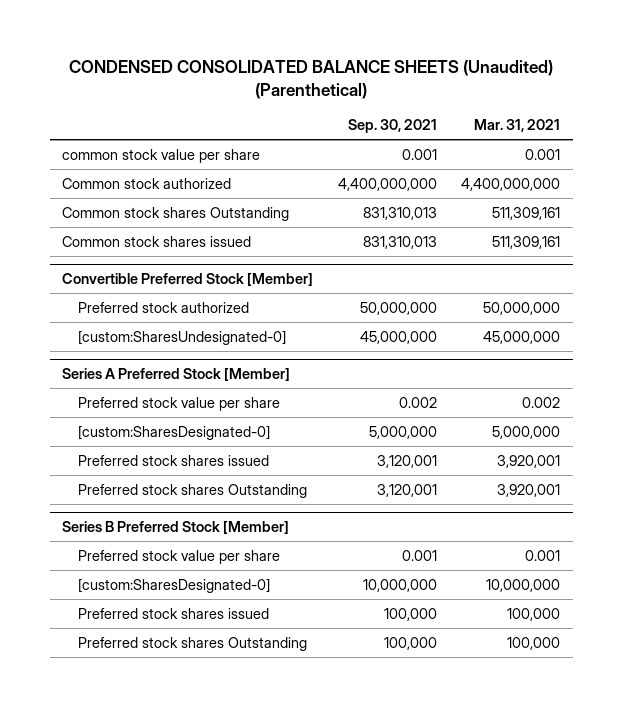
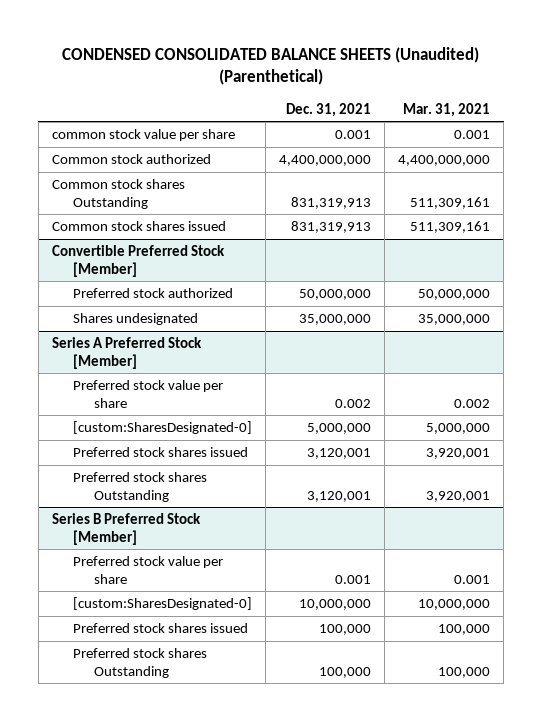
- | Sep. 30, 2021 | Mar. 31, 2021
+ | Dec. 31, 2021 | Mar. 31, 2021
@ Convertible Preferred Stock [Member]
- [custom:SharesUndesignated-0] | 45,000,000 | 45,000,000
+ Shares undesignated | 35,000,000 | 35,000,000

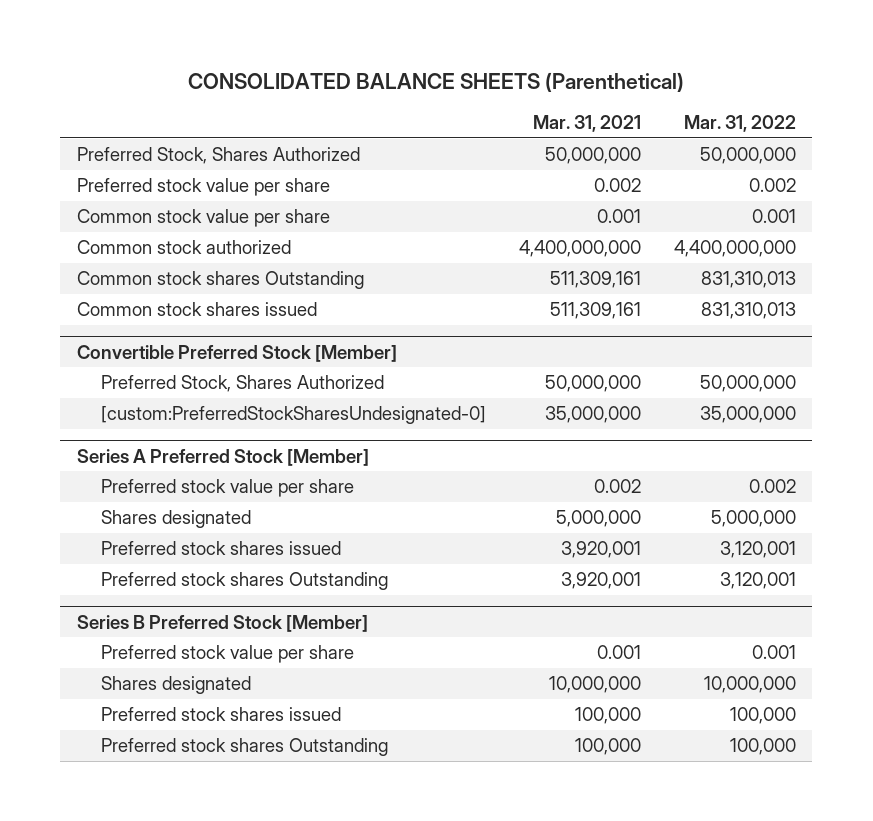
- CONDENSED CONSOLIDATED BALANCE SHEETS (Unaudited) (Parenthetical)
+ CONSOLIDATED BALANCE SHEETS (Parenthetical)
- | Dec. 31, 2021 | Mar. 31, 2021
+ | Mar. 31, 2021 | Mar. 31, 2022
- common stock value per share | 0.001 | 0.001
+ Preferred Stock, Shares Authorized | 50,000,000 | 50,000,000
+ Preferred stock value per share | 0.002 | 0.002
+ Common stock value per share | 0.001 | 0.001
@ Convertible Preferred Stock [Member]
- Preferred stock authorized | 50,000,000 | 50,000,000
- Shares undesignated | 35,000,000 | 35,000,000
+ Preferred Stock, Shares Authorized | 50,000,000 | 50,000,000
+ [custom:PreferredStockSharesUndesignated-0] | 35,000,000 | 35,000,000
@ Series A Preferred Stock [Member]
- [custom:SharesDesignated-0] | 5,000,000 | 5,000,000
+ Shares designated | 5,000,000 | 5,000,000
@ Series B Preferred Stock [Member]
- [custom:SharesDesignated-0] | 10,000,000 | 10,000,000
+ Shares designated | 10,000,000 | 10,000,000

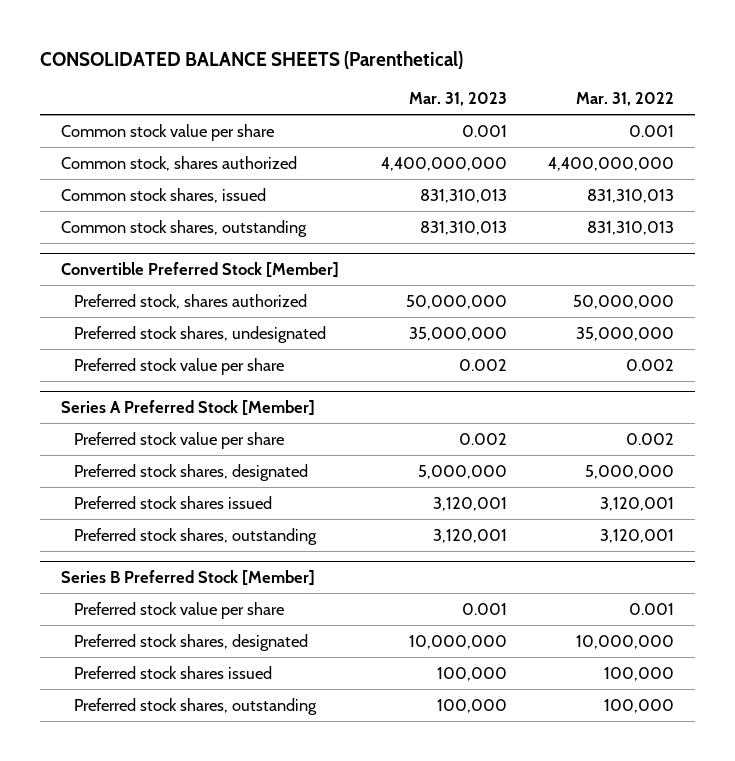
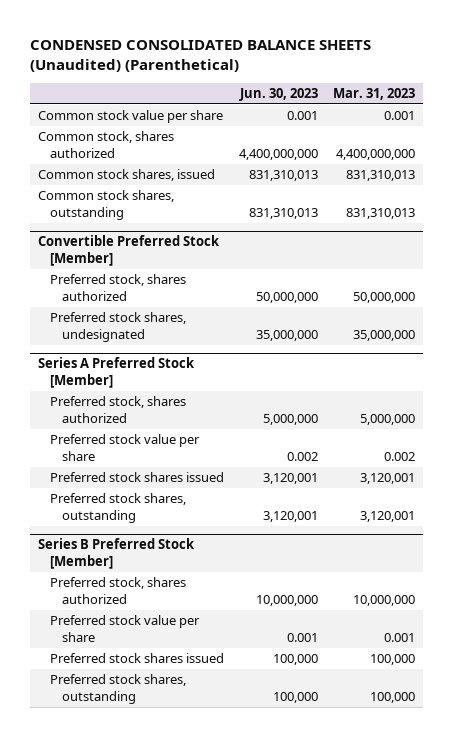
- CONSOLIDATED BALANCE SHEETS (Parenthetical)
+ CONDENSED CONSOLIDATED BALANCE SHEETS (Unaudited) (Parenthetical)
- | Mar. 31, 2023 | Mar. 31, 2022
+ | Jun. 30, 2023 | Mar. 31, 2023
@ Convertible Preferred Stock [Member]
- Preferred stock value per share | 0.002 | 0.002
@ Series A Preferred Stock [Member]
+ Preferred stock, shares authorized | 5,000,000 | 5,000,000
- Preferred stock shares, designated | 5,000,000 | 5,000,000
@ Series B Preferred Stock [Member]
+ Preferred stock, shares authorized | 10,000,000 | 10,000,000
- Preferred stock shares, designated | 10,000,000 | 10,000,000

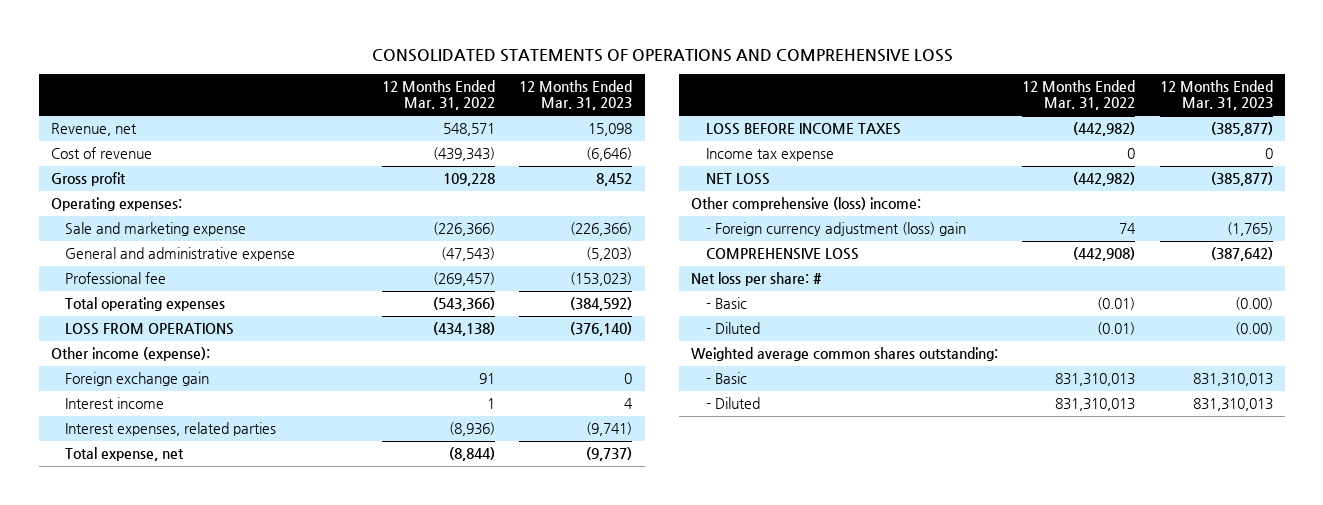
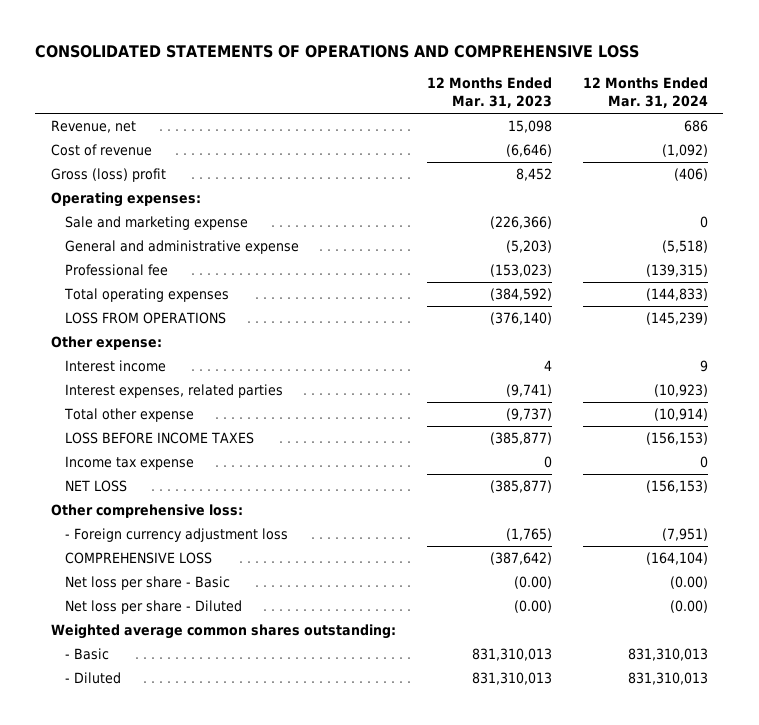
- | 12 Months Ended Mar. 31, 2022 | 12 Months Ended Mar. 31, 2023
+ | 12 Months Ended Mar. 31, 2023 | 12 Months Ended Mar. 31, 2024
- Gross profit | 109,228 | 8,452
+ Gross (loss) profit | 8,452 | (406)
- Other income (expense):
- Foreign exchange gain | 91 | 0
+ Other expense:
- Total expense, net | (8,844) | (9,737)
+ Total other expense | (9,737) | (10,914)
- Other comprehensive (loss) income:
- - Foreign currency adjustment (loss) gain | 74 | (1,765)
+ Other comprehensive loss:
+ - Foreign currency adjustment loss | (1,765) | (7,951)
- Net loss per share: #
- - Basic | (0.01) | (0.00)
- - Diluted | (0.01) | (0.00)
+ Net loss per share - Basic | (0.00) | (0.00)
+ Net loss per share - Diluted | (0.00) | (0.00)

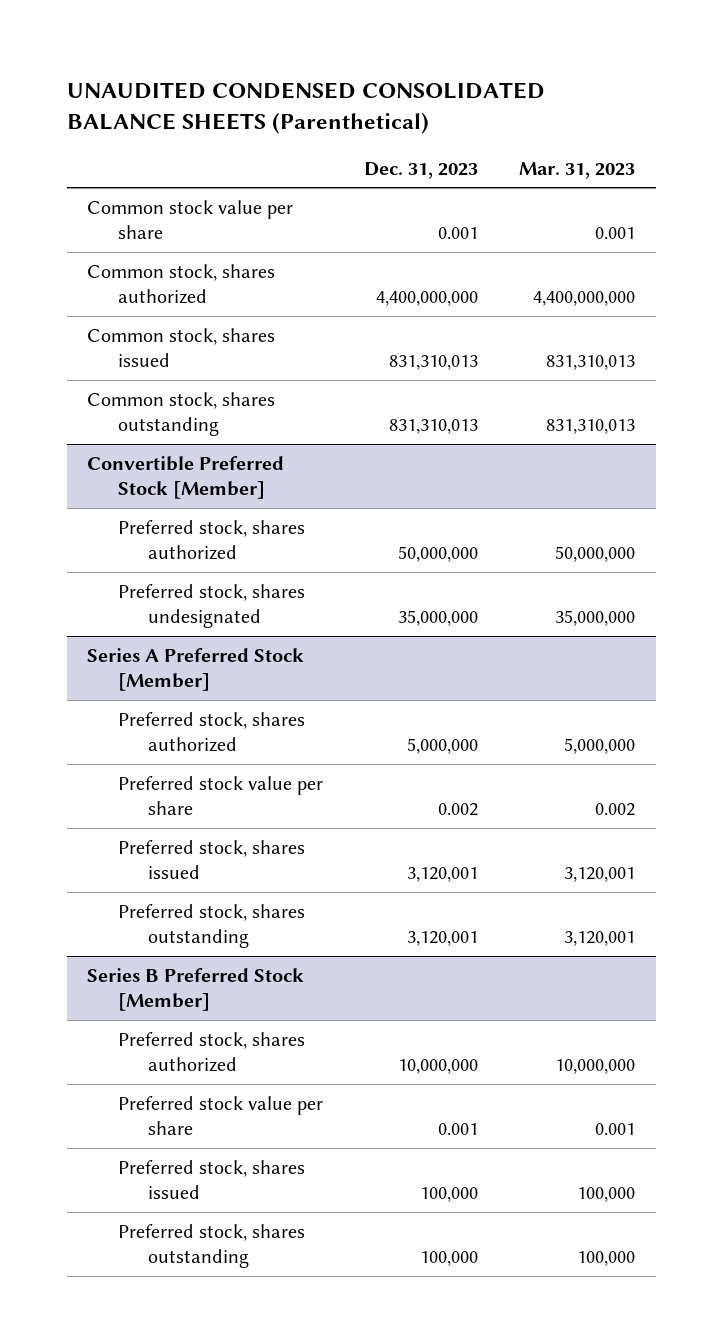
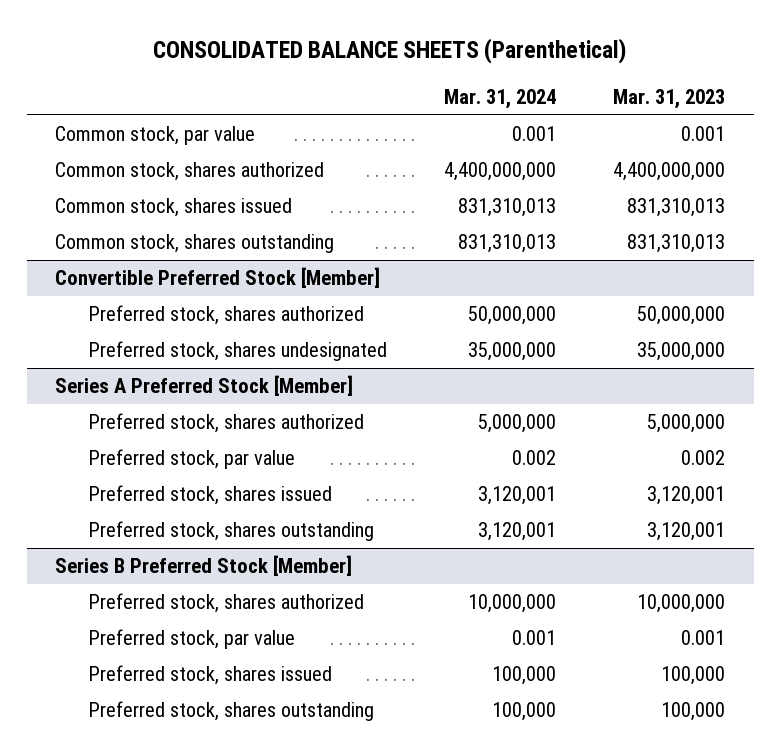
- UNAUDITED CONDENSED CONSOLIDATED BALANCE SHEETS (Parenthetical)
+ CONSOLIDATED BALANCE SHEETS (Parenthetical)
- | Dec. 31, 2023 | Mar. 31, 2023
+ | Mar. 31, 2024 | Mar. 31, 2023
- Common stock value per share | 0.001 | 0.001
+ Common stock, par value | 0.001 | 0.001
@ Series A Preferred Stock [Member]
- Preferred stock value per share | 0.002 | 0.002
+ Preferred stock, par value | 0.002 | 0.002
@ Series B Preferred Stock [Member]
- Preferred stock value per share | 0.001 | 0.001
+ Preferred stock, par value | 0.001 | 0.001

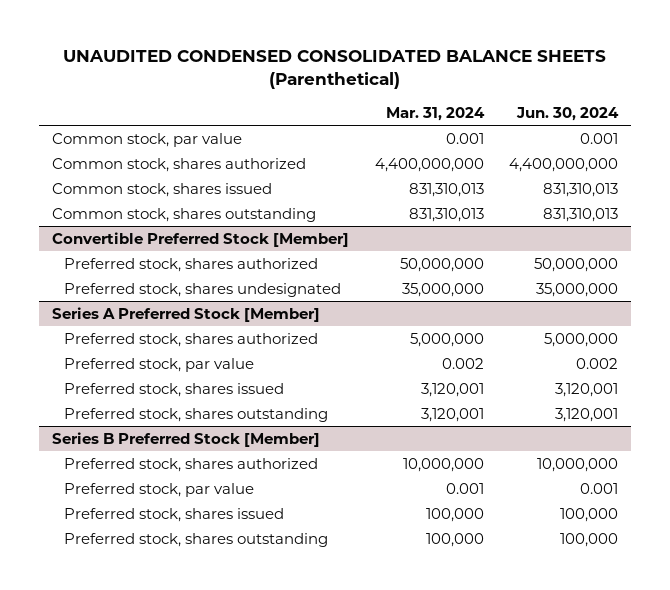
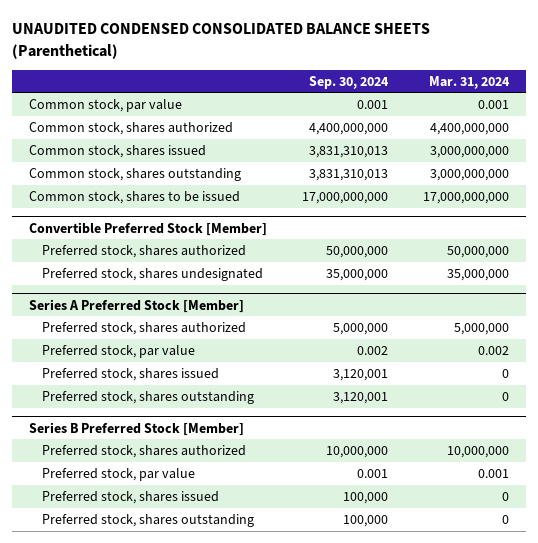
- | Mar. 31, 2024 | Jun. 30, 2024
+ | Sep. 30, 2024 | Mar. 31, 2024
- Common stock, shares issued | 831,310,013 | 831,310,013
- Common stock, shares outstanding | 831,310,013 | 831,310,013
+ Common stock, shares issued | 3,831,310,013 | 3,000,000,000
+ Common stock, shares outstanding | 3,831,310,013 | 3,000,000,000
+ Common stock, shares to be issued | 17,000,000,000 | 17,000,000,000
@ Series A Preferred Stock [Member]
- Preferred stock, shares issued | 3,120,001 | 3,120,001
- Preferred stock, shares outstanding | 3,120,001 | 3,120,001
+ Preferred stock, shares issued | 3,120,001 | 0
+ Preferred stock, shares outstanding | 3,120,001 | 0
@ Series B Preferred Stock [Member]
- Preferred stock, shares issued | 100,000 | 100,000
- Preferred stock, shares outstanding | 100,000 | 100,000
+ Preferred stock, shares issued | 100,000 | 0
+ Preferred stock, shares outstanding | 100,000 | 0

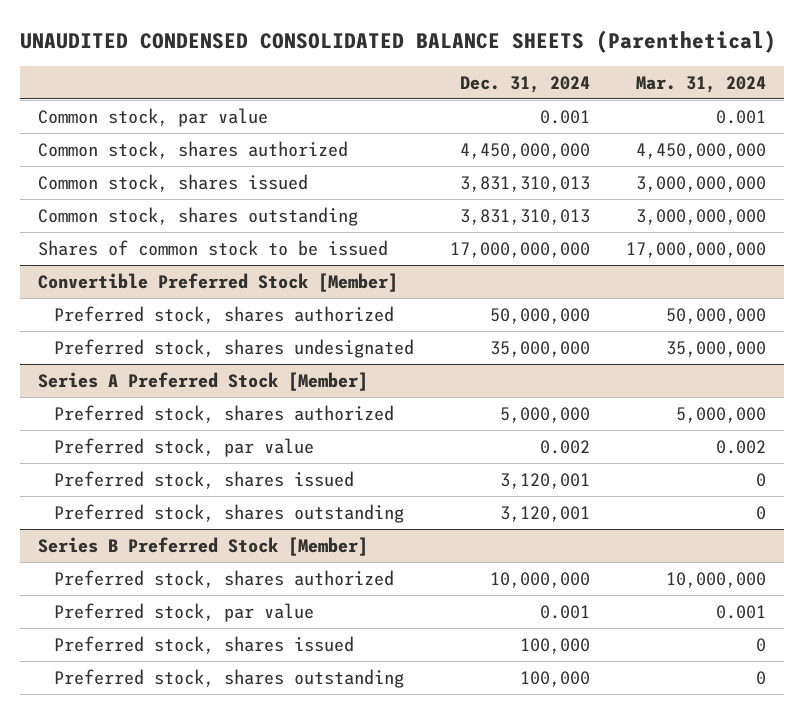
- | Sep. 30, 2024 | Mar. 31, 2024
+ | Dec. 31, 2024 | Mar. 31, 2024
- Common stock, shares authorized | 4,400,000,000 | 4,400,000,000
+ Common stock, shares authorized | 4,450,000,000 | 4,450,000,000
- Common stock, shares to be issued | 17,000,000,000 | 17,000,000,000
+ Shares of common stock to be issued | 17,000,000,000 | 17,000,000,000

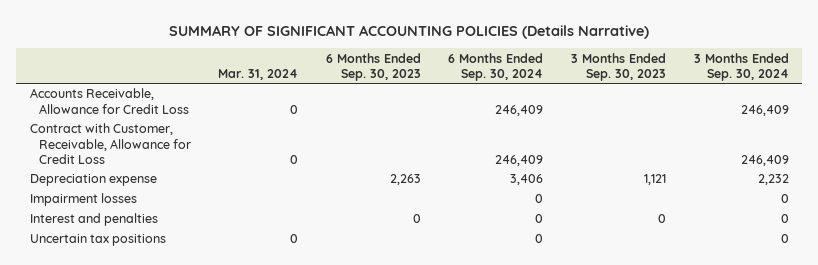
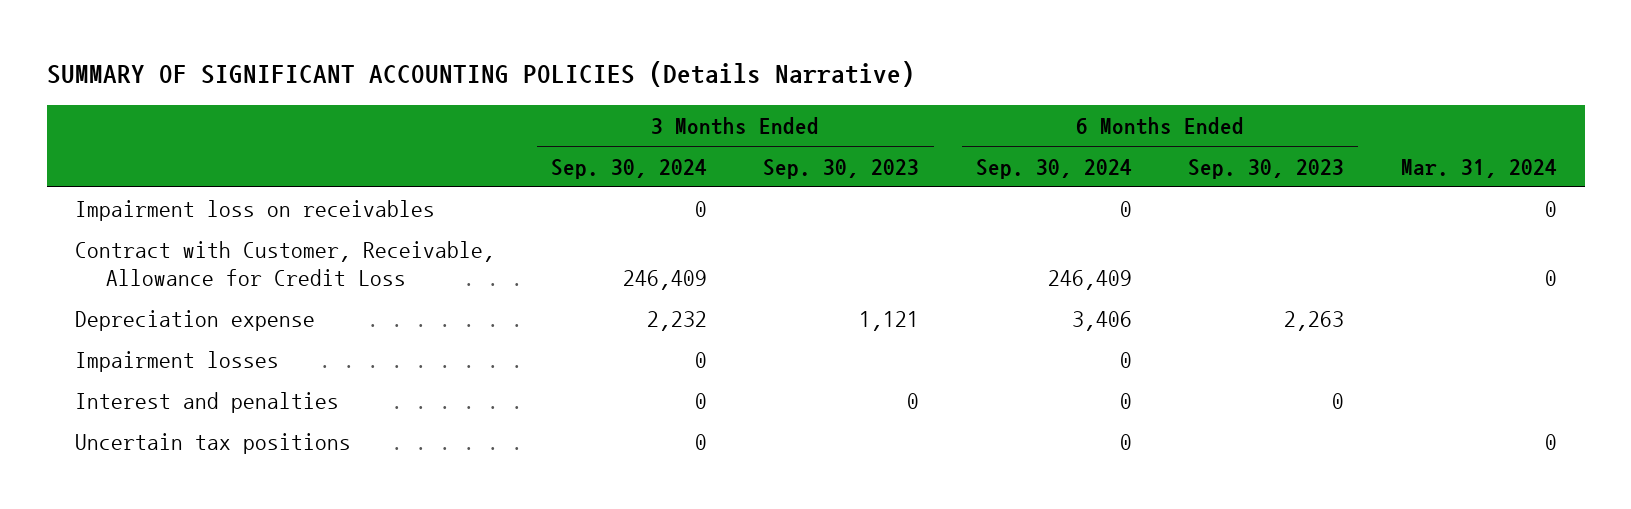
- | Mar. 31, 2024 | 6 Months Ended Sep. 30, 2023 | 6 Months Ended Sep. 30, 2024 | 3 Months Ended Sep. 30, 2023 | 3 Months Ended Sep. 30, 2024
+ | 3 Months Ended Sep. 30, 2024 | 3 Months Ended Sep. 30, 2023 | 6 Months Ended Sep. 30, 2024 | 6 Months Ended Sep. 30, 2023 | Mar. 31, 2024
- Accounts Receivable, Allowance for Credit Loss | 0 | | 246,409 | | 246,409
+ Impairment loss on receivables | 0 | | 0 | | 0

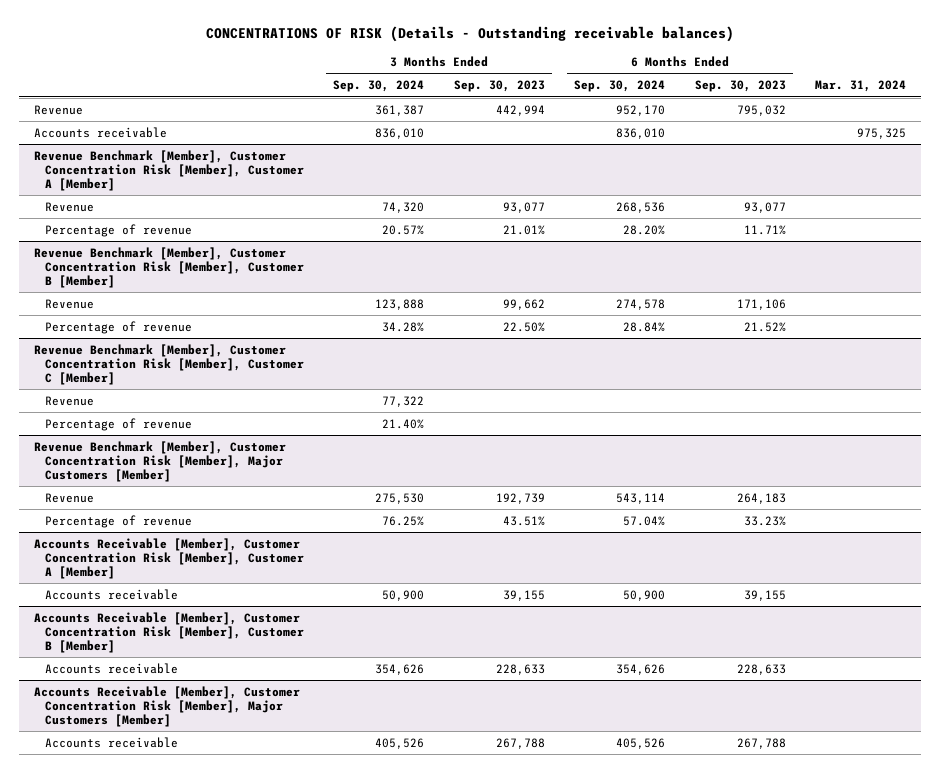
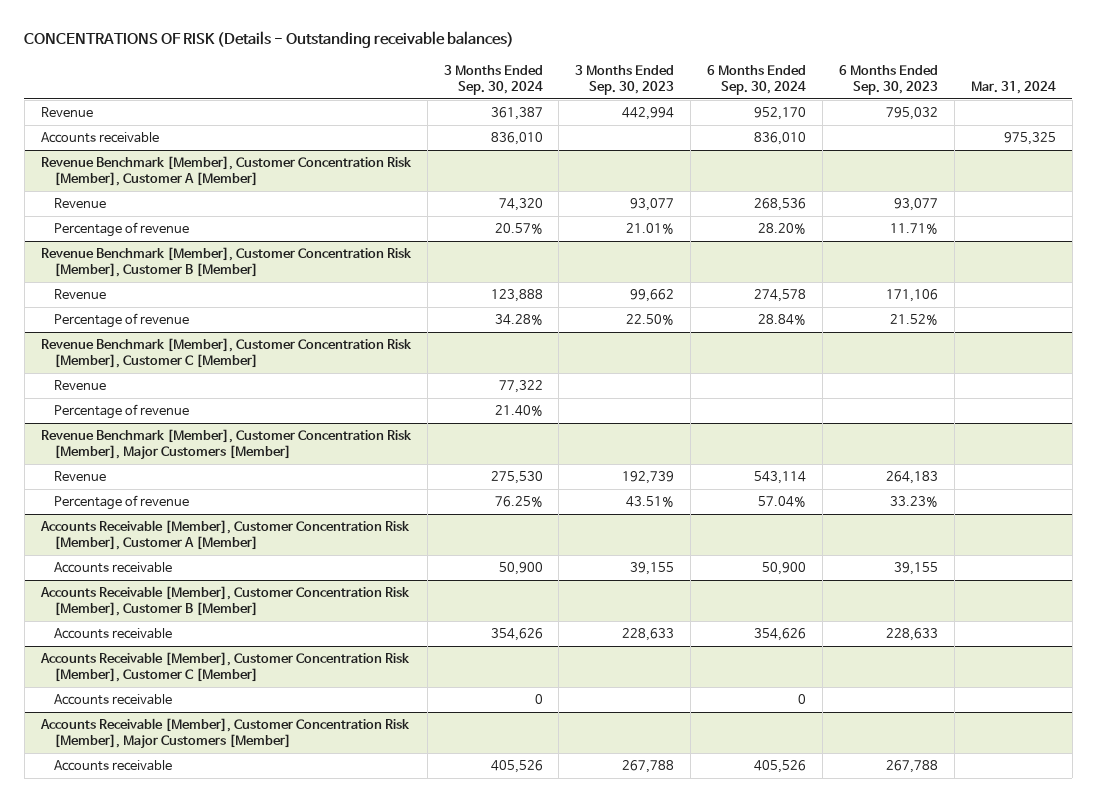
+ Accounts Receivable [Member], Customer Concentration Risk [Member], Customer C [Member]
+ Accounts receivable | 0 | | 0 | |

